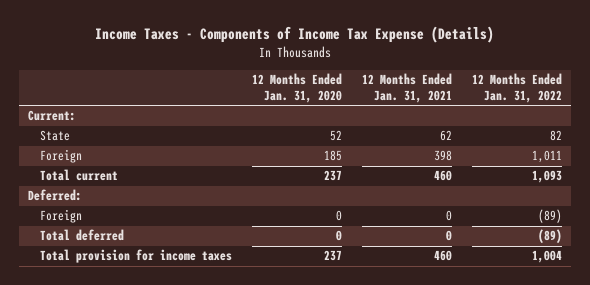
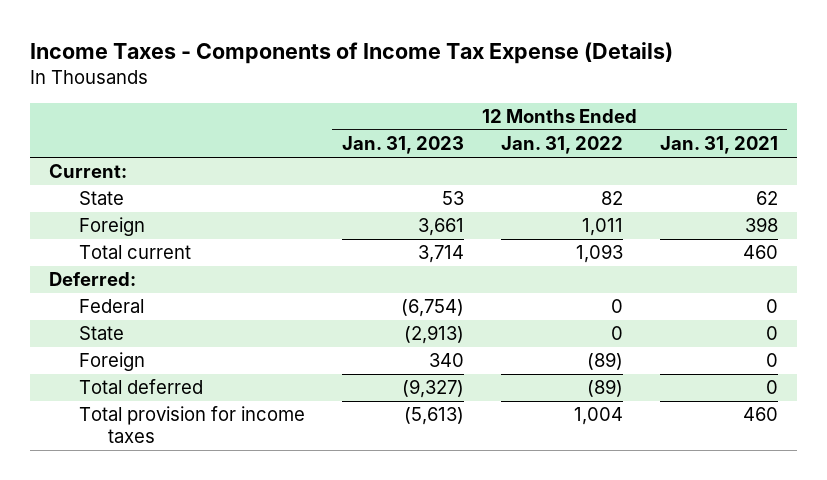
- | 12 Months Ended Jan. 31, 2020 | 12 Months Ended Jan. 31, 2021 | 12 Months Ended Jan. 31, 2022
+ | 12 Months Ended Jan. 31, 2023 | 12 Months Ended Jan. 31, 2022 | 12 Months Ended Jan. 31, 2021
+ Federal | (6,754) | 0 | 0
+ State | (2,913) | 0 | 0

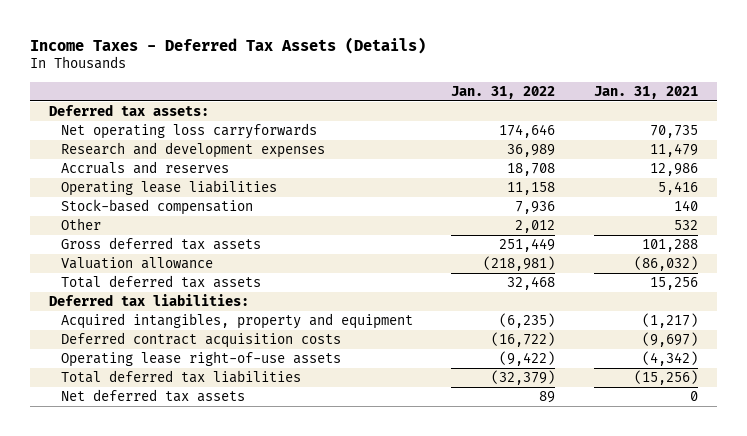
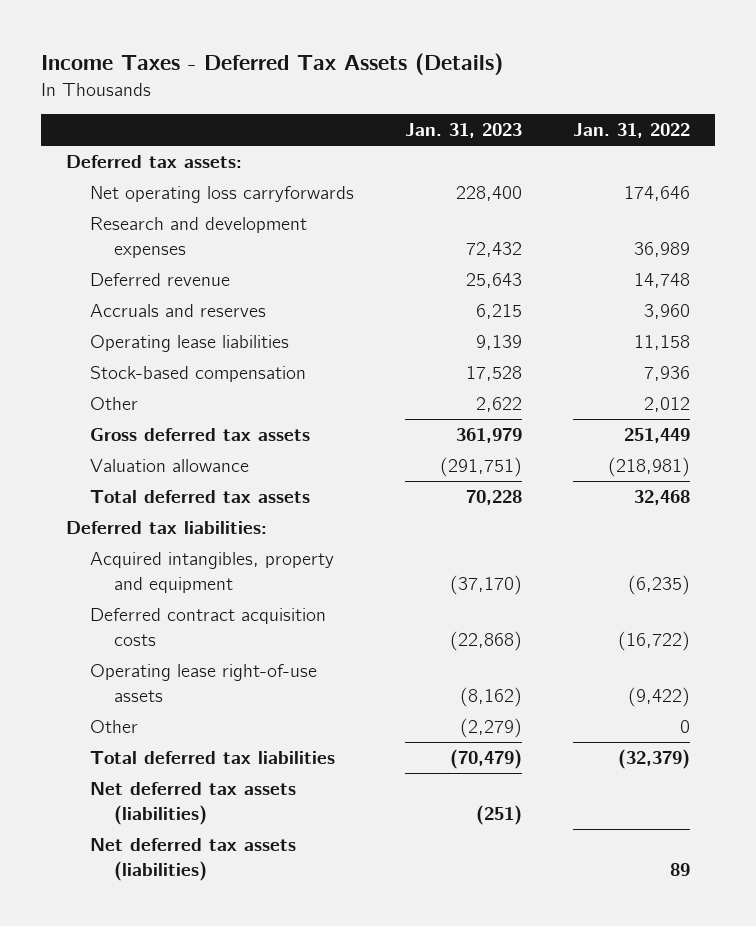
- | Jan. 31, 2022 | Jan. 31, 2021
+ | Jan. 31, 2023 | Jan. 31, 2022
- Accruals and reserves | 18,708 | 12,986
+ Deferred revenue | 25,643 | 14,748
+ Accruals and reserves | 6,215 | 3,960
+ Other | (2,279) | 0
- Net deferred tax assets | 89 | 0
+ Net deferred tax assets (liabilities) | (251) |
+ Net deferred tax assets (liabilities) | | 89

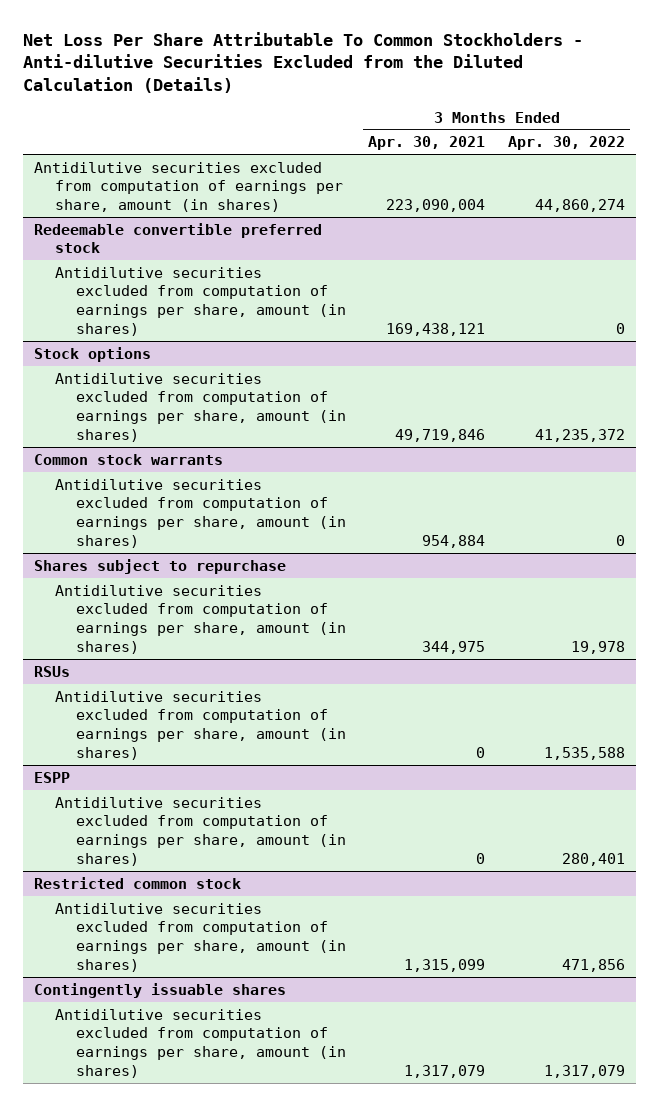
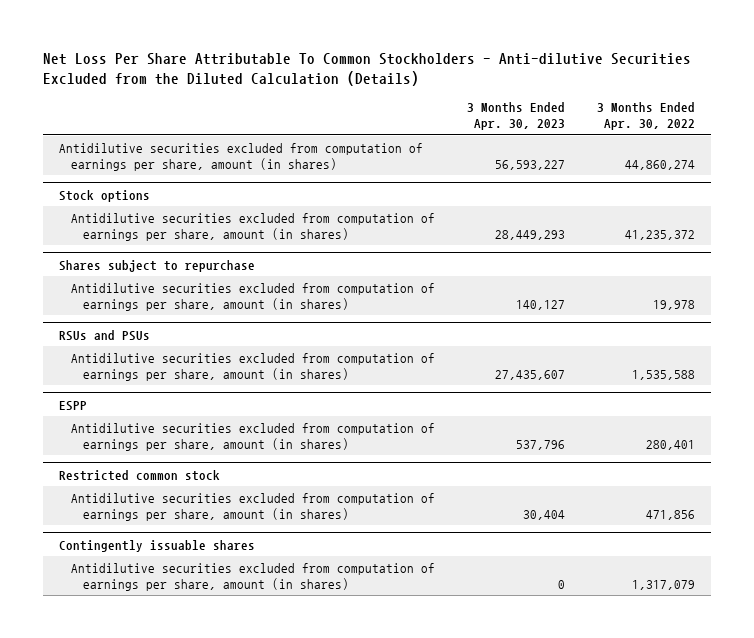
- | 3 Months Ended Apr. 30, 2021 | 3 Months Ended Apr. 30, 2022
+ | 3 Months Ended Apr. 30, 2023 | 3 Months Ended Apr. 30, 2022
- Redeemable convertible preferred stock
- Antidilutive securities excluded from computation of earnings per share, amount (in shares) | 169,438,121 | 0
- Common stock warrants
- Antidilutive securities excluded from computation of earnings per share, amount (in shares) | 954,884 | 0
- RSUs
+ RSUs and PSUs

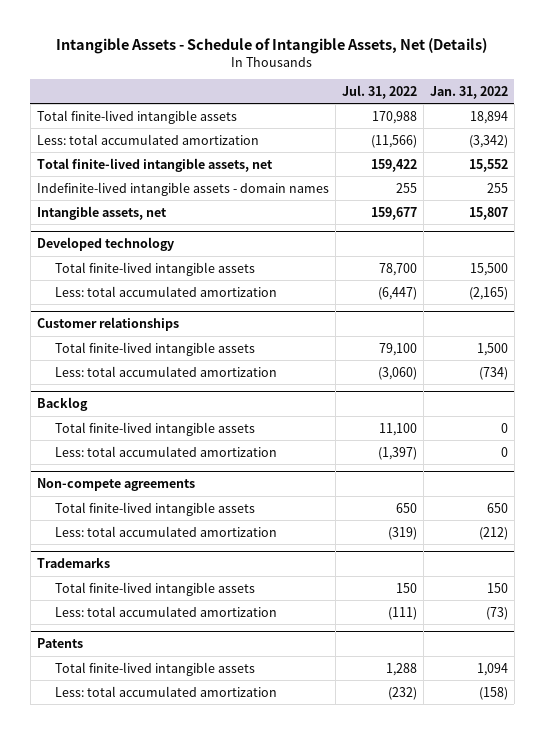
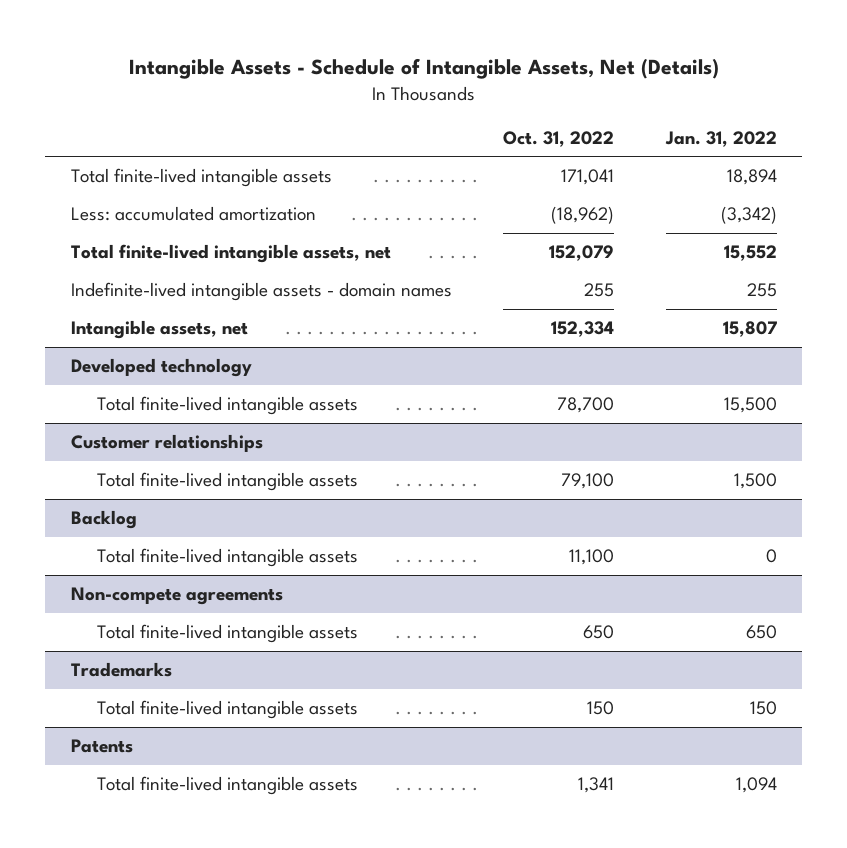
- | Jul. 31, 2022 | Jan. 31, 2022
+ | Oct. 31, 2022 | Jan. 31, 2022
- Less: total accumulated amortization | (11,566) | (3,342)
+ Less: accumulated amortization | (18,962) | (3,342)
@ Developed technology
- Less: total accumulated amortization | (6,447) | (2,165)
@ Customer relationships
- Less: total accumulated amortization | (3,060) | (734)
@ Backlog
- Less: total accumulated amortization | (1,397) | 0
@ Non-compete agreements
- Less: total accumulated amortization | (319) | (212)
@ Trademarks
- Less: total accumulated amortization | (111) | (73)
@ Patents
- Less: total accumulated amortization | (232) | (158)

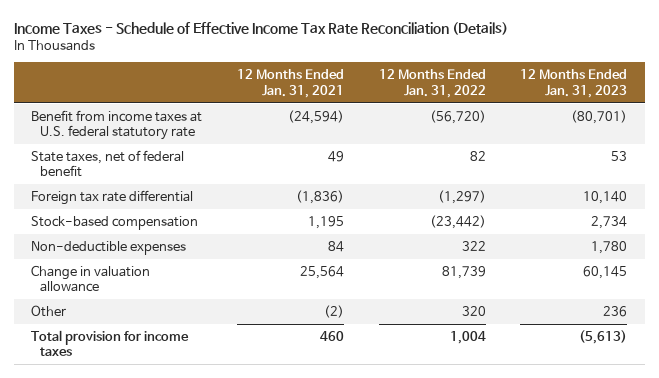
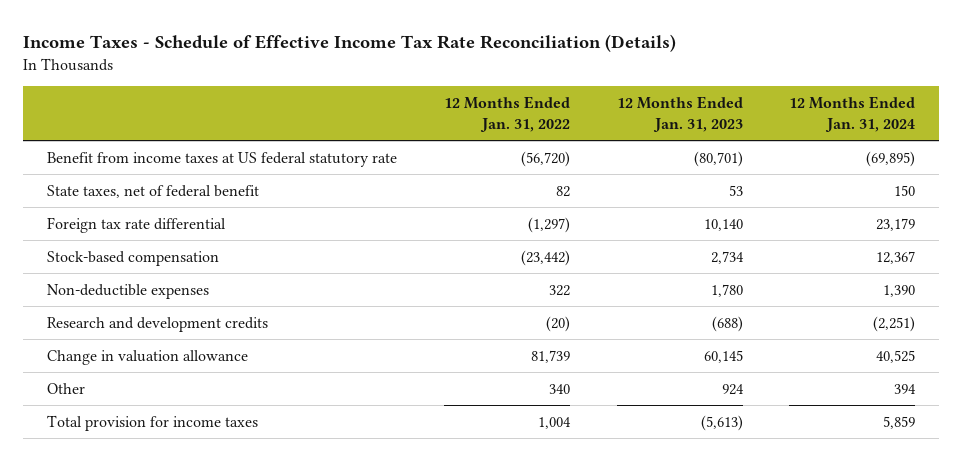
- | 12 Months Ended Jan. 31, 2021 | 12 Months Ended Jan. 31, 2022 | 12 Months Ended Jan. 31, 2023
+ | 12 Months Ended Jan. 31, 2022 | 12 Months Ended Jan. 31, 2023 | 12 Months Ended Jan. 31, 2024
- Benefit from income taxes at U.S. federal statutory rate | (24,594) | (56,720) | (80,701)
+ Benefit from income taxes at US federal statutory rate | (56,720) | (80,701) | (69,895)
+ Research and development credits | (20) | (688) | (2,251)
- Other | (2) | 320 | 236
+ Other | 340 | 924 | 394

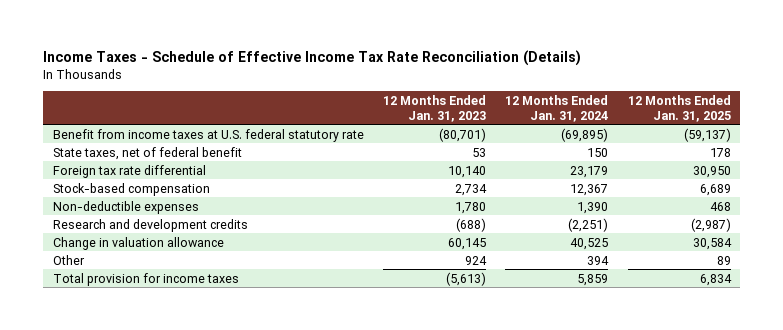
- | 12 Months Ended Jan. 31, 2022 | 12 Months Ended Jan. 31, 2023 | 12 Months Ended Jan. 31, 2024
+ | 12 Months Ended Jan. 31, 2023 | 12 Months Ended Jan. 31, 2024 | 12 Months Ended Jan. 31, 2025
- Benefit from income taxes at US federal statutory rate | (56,720) | (80,701) | (69,895)
+ Benefit from income taxes at U.S. federal statutory rate | (80,701) | (69,895) | (59,137)

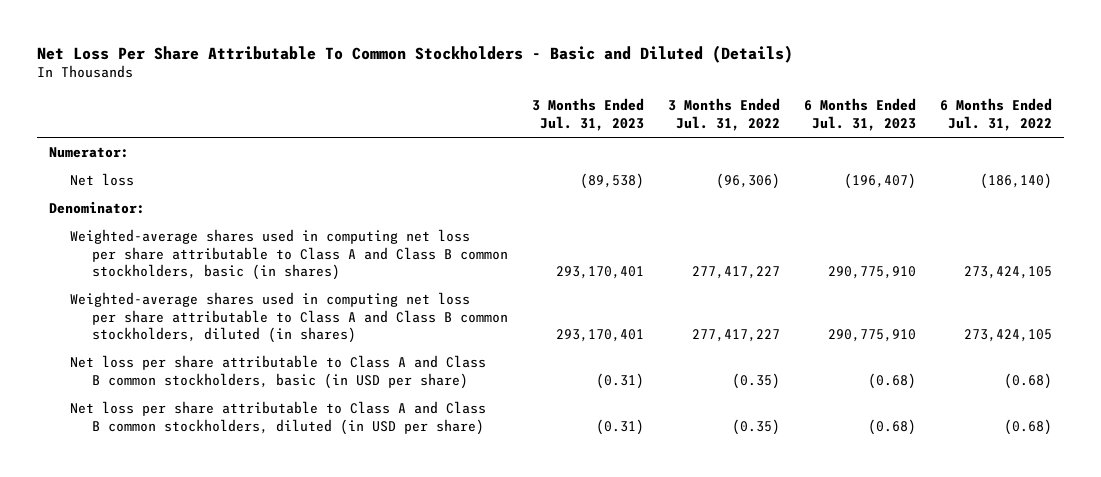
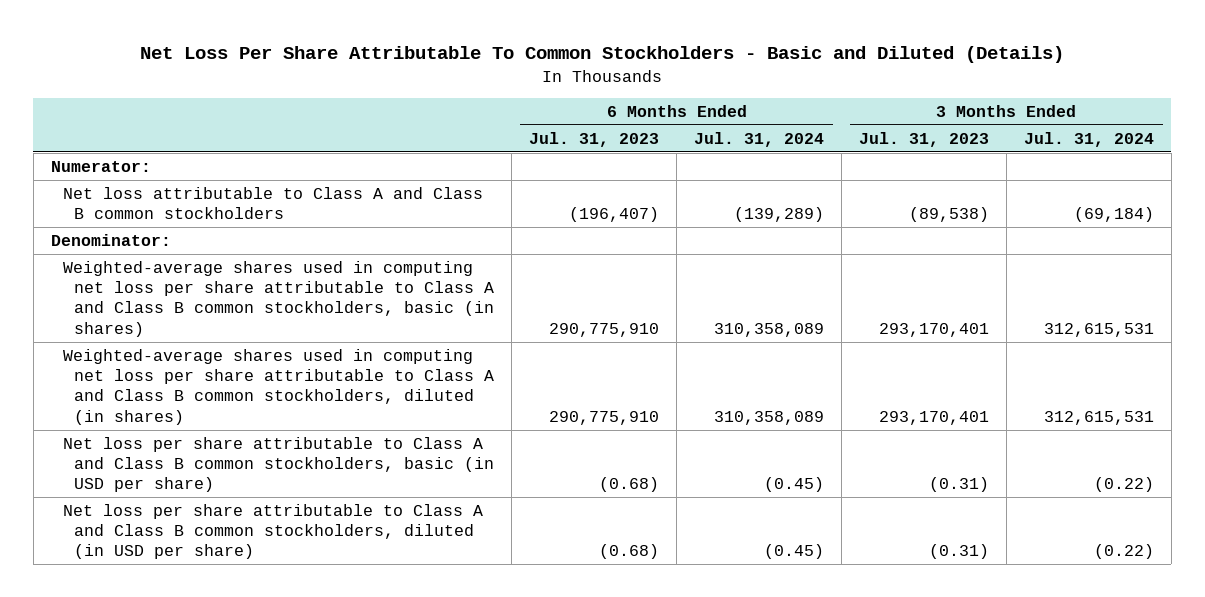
- | 3 Months Ended Jul. 31, 2023 | 3 Months Ended Jul. 31, 2022 | 6 Months Ended Jul. 31, 2023 | 6 Months Ended Jul. 31, 2022
+ | 6 Months Ended Jul. 31, 2023 | 6 Months Ended Jul. 31, 2024 | 3 Months Ended Jul. 31, 2023 | 3 Months Ended Jul. 31, 2024
- Net loss | (89,538) | (96,306) | (196,407) | (186,140)
+ Net loss attributable to Class A and Class B common stockholders | (196,407) | (139,289) | (89,538) | (69,184)

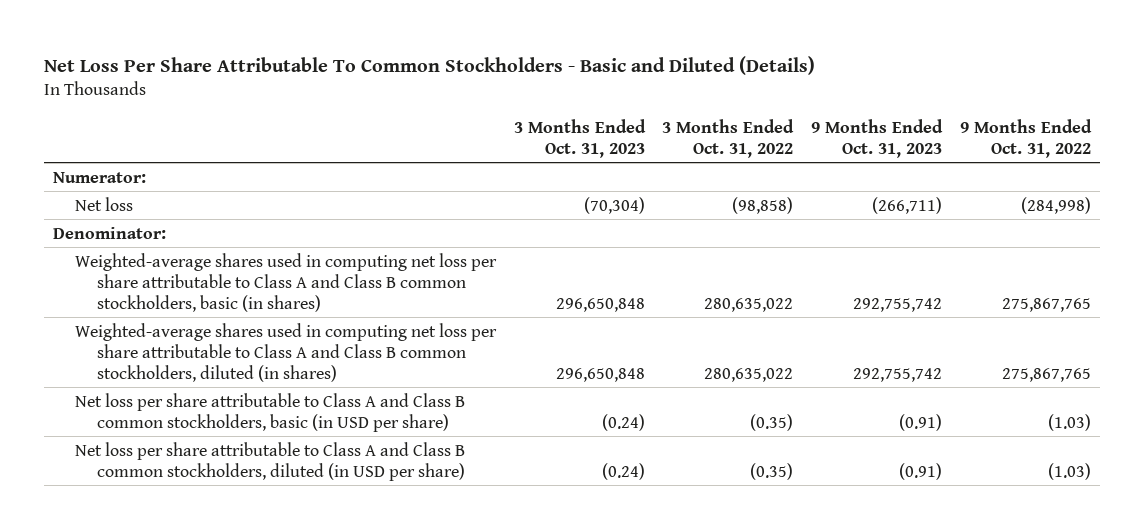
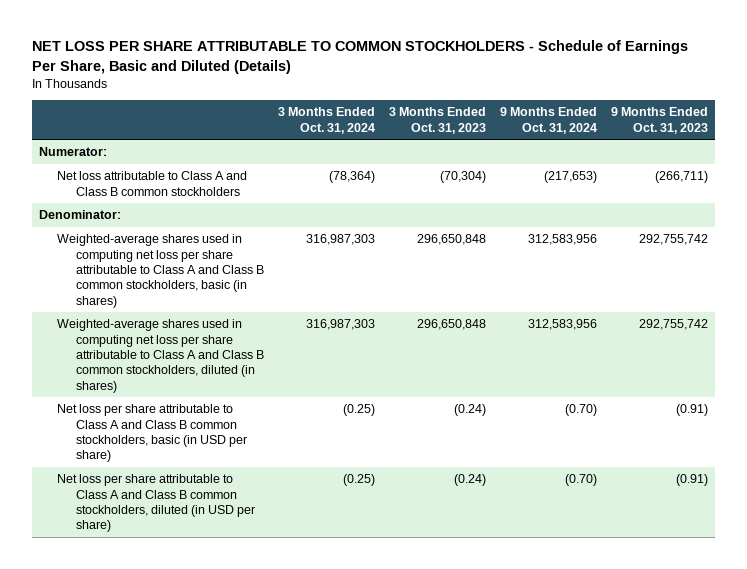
- Net Loss Per Share Attributable To Common Stockholders - Basic and Diluted (Details)
+ NET LOSS PER SHARE ATTRIBUTABLE TO COMMON STOCKHOLDERS - Schedule of Earnings Per Share, Basic and Diluted (Details)
- | 3 Months Ended Oct. 31, 2023 | 3 Months Ended Oct. 31, 2022 | 9 Months Ended Oct. 31, 2023 | 9 Months Ended Oct. 31, 2022
+ | 3 Months Ended Oct. 31, 2024 | 3 Months Ended Oct. 31, 2023 | 9 Months Ended Oct. 31, 2024 | 9 Months Ended Oct. 31, 2023
- Net loss | (70,304) | (98,858) | (266,711) | (284,998)
+ Net loss attributable to Class A and Class B common stockholders | (78,364) | (70,304) | (217,653) | (266,711)

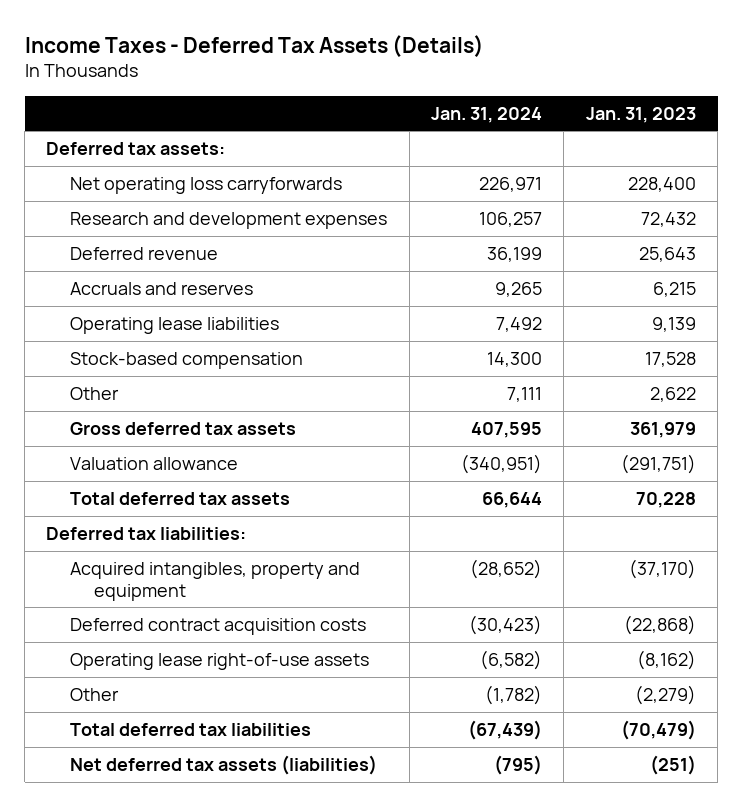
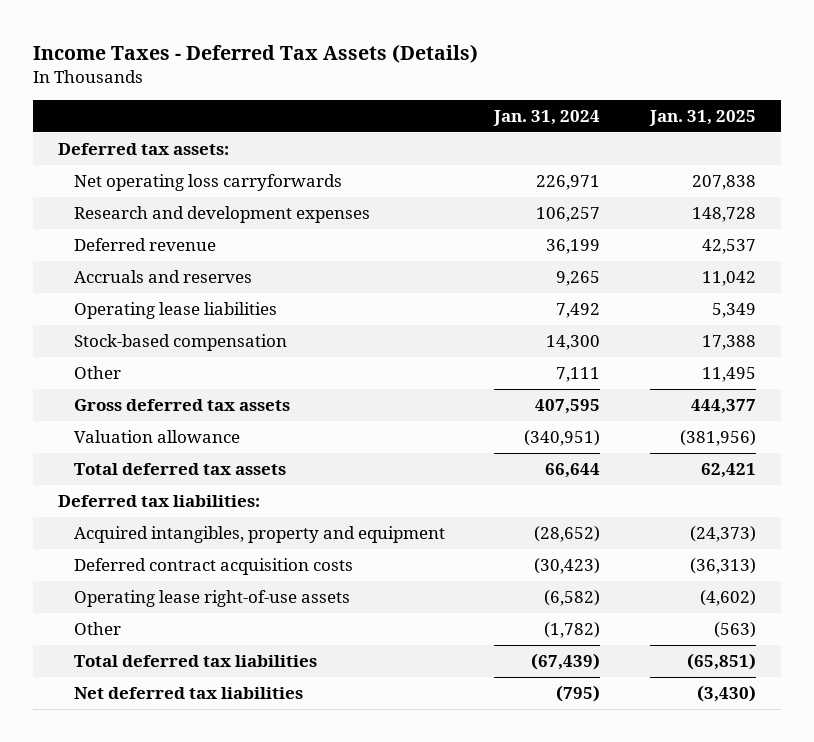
- | Jan. 31, 2024 | Jan. 31, 2023
+ | Jan. 31, 2024 | Jan. 31, 2025
- Net deferred tax assets (liabilities) | (795) | (251)
+ Net deferred tax liabilities | (795) | (3,430)

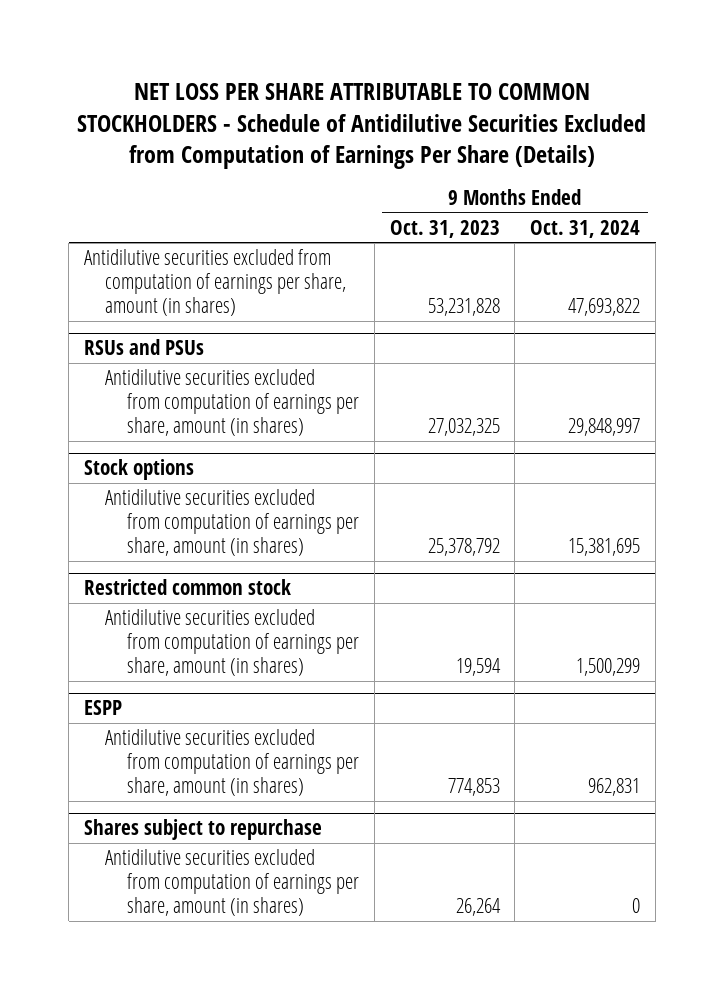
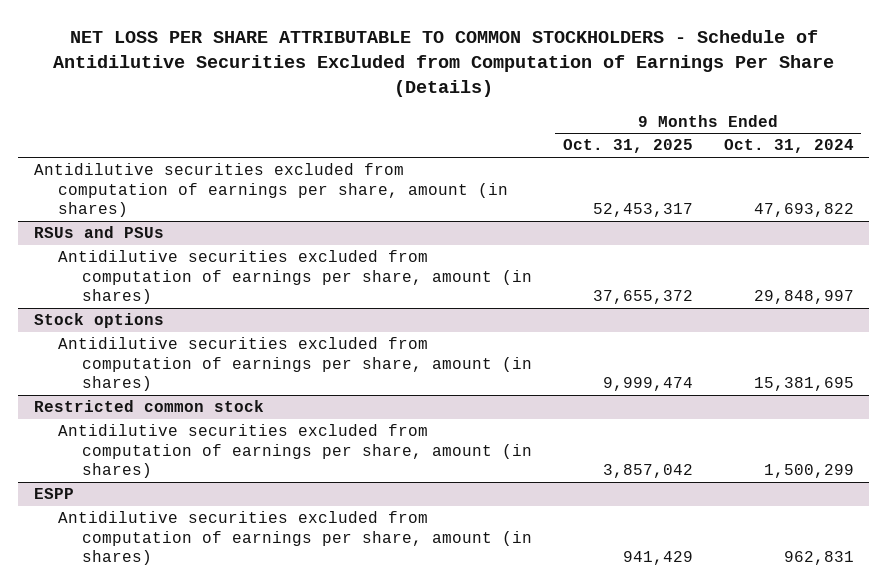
- | 9 Months Ended Oct. 31, 2023 | 9 Months Ended Oct. 31, 2024
+ | 9 Months Ended Oct. 31, 2025 | 9 Months Ended Oct. 31, 2024
- Shares subject to repurchase
- Antidilutive securities excluded from computation of earnings per share, amount (in shares) | 26,264 | 0

